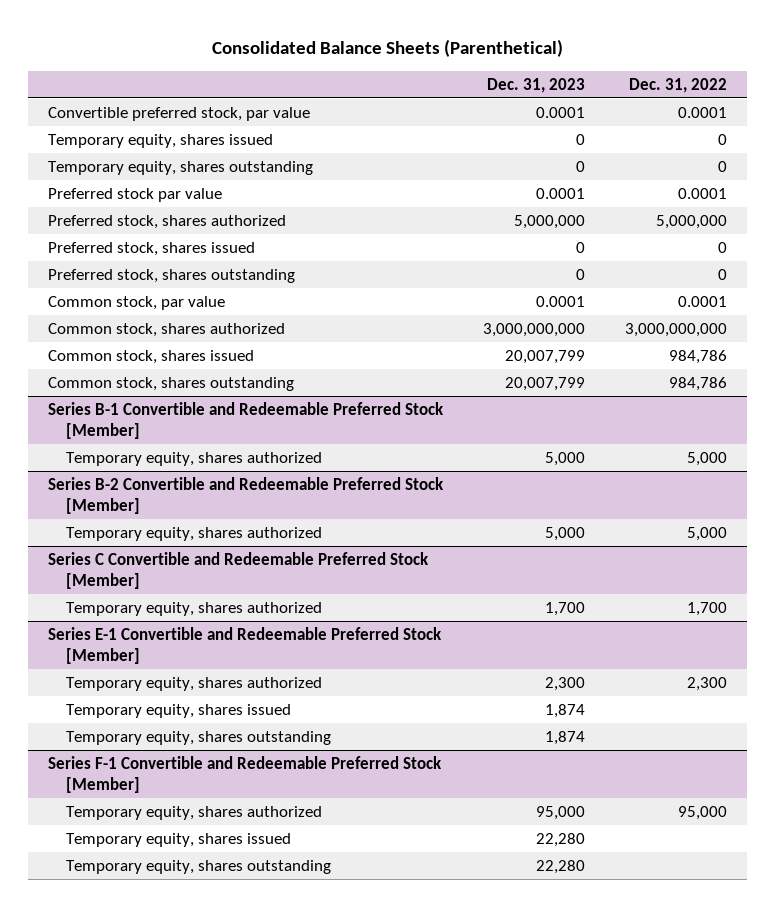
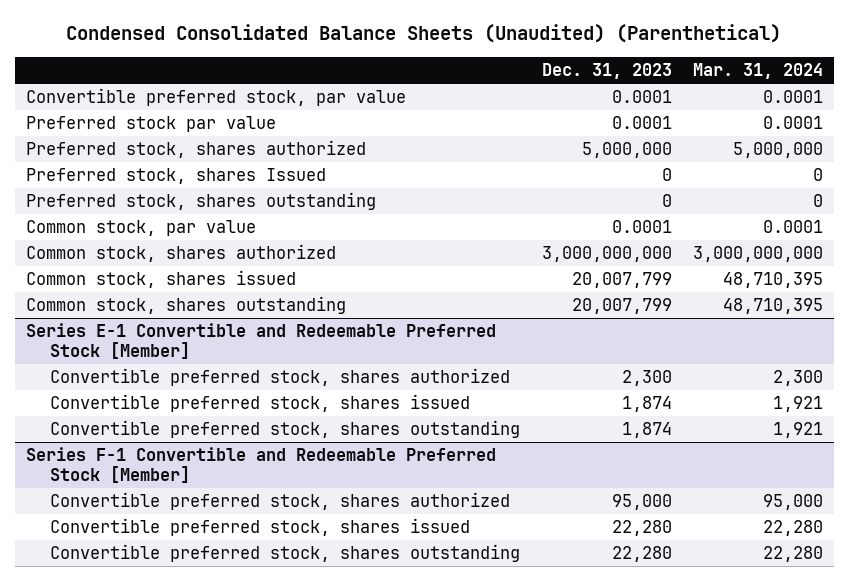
- Consolidated Balance Sheets (Parenthetical)
+ Condensed Consolidated Balance Sheets (Unaudited) (Parenthetical)
- | Dec. 31, 2023 | Dec. 31, 2022
+ | Dec. 31, 2023 | Mar. 31, 2024
- Temporary equity, shares issued | 0 | 0
- Temporary equity, shares outstanding | 0 | 0
- Preferred stock, shares issued | 0 | 0
+ Preferred stock, shares Issued | 0 | 0
- Series B-1 Convertible and Redeemable Preferred Stock [Member]
- Temporary equity, shares authorized | 5,000 | 5,000
- Series B-2 Convertible and Redeemable Preferred Stock [Member]
- Temporary equity, shares authorized | 5,000 | 5,000
- Series C Convertible and Redeemable Preferred Stock [Member]
- Temporary equity, shares authorized | 1,700 | 1,700
@ Series E-1 Convertible and Redeemable Preferred Stock [Member]
- Temporary equity, shares authorized | 2,300 | 2,300
- Temporary equity, shares issued | 1,874 |
- Temporary equity, shares outstanding | 1,874 |
+ Convertible preferred stock, shares authorized | 2,300 | 2,300
+ Convertible preferred stock, shares issued | 1,874 | 1,921
+ Convertible preferred stock, shares outstanding | 1,874 | 1,921
@ Series F-1 Convertible and Redeemable Preferred Stock [Member]
- Temporary equity, shares authorized | 95,000 | 95,000
- Temporary equity, shares issued | 22,280 |
- Temporary equity, shares outstanding | 22,280 |
+ Convertible preferred stock, shares authorized | 95,000 | 95,000
+ Convertible preferred stock, shares issued | 22,280 | 22,280
+ Convertible preferred stock, shares outstanding | 22,280 | 22,280

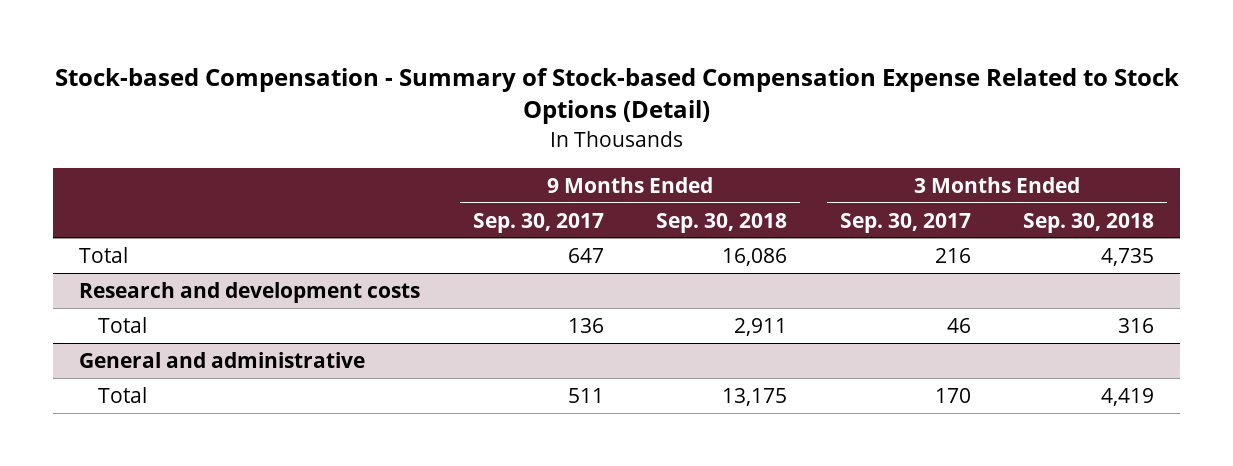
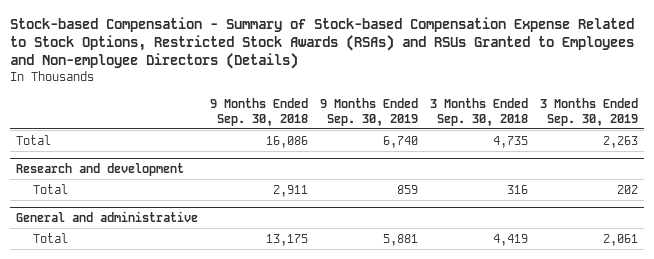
- Stock-based Compensation - Summary of Stock-based Compensation Expense Related to Stock Options (Detail)
+ Stock-based Compensation - Summary of Stock-based Compensation Expense Related to Stock Options, Restricted Stock Awards (RSAs) and RSUs Granted to Employees and Non-employee Directors (Details)
- | 9 Months Ended Sep. 30, 2017 | 9 Months Ended Sep. 30, 2018 | 3 Months Ended Sep. 30, 2017 | 3 Months Ended Sep. 30, 2018
+ | 9 Months Ended Sep. 30, 2018 | 9 Months Ended Sep. 30, 2019 | 3 Months Ended Sep. 30, 2018 | 3 Months Ended Sep. 30, 2019
- Research and development costs
+ Research and development

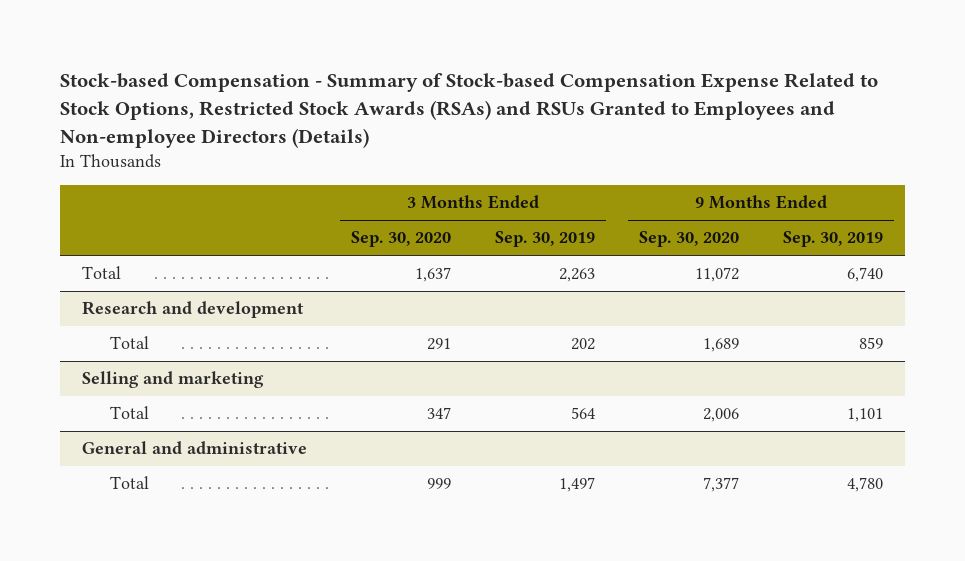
- | 9 Months Ended Sep. 30, 2018 | 9 Months Ended Sep. 30, 2019 | 3 Months Ended Sep. 30, 2018 | 3 Months Ended Sep. 30, 2019
+ | 3 Months Ended Sep. 30, 2020 | 3 Months Ended Sep. 30, 2019 | 9 Months Ended Sep. 30, 2020 | 9 Months Ended Sep. 30, 2019
+ Selling and marketing
+ Total | 347 | 564 | 2,006 | 1,101
@ General and administrative
- Total | 13,175 | 5,881 | 4,419 | 2,061
+ Total | 999 | 1,497 | 7,377 | 4,780

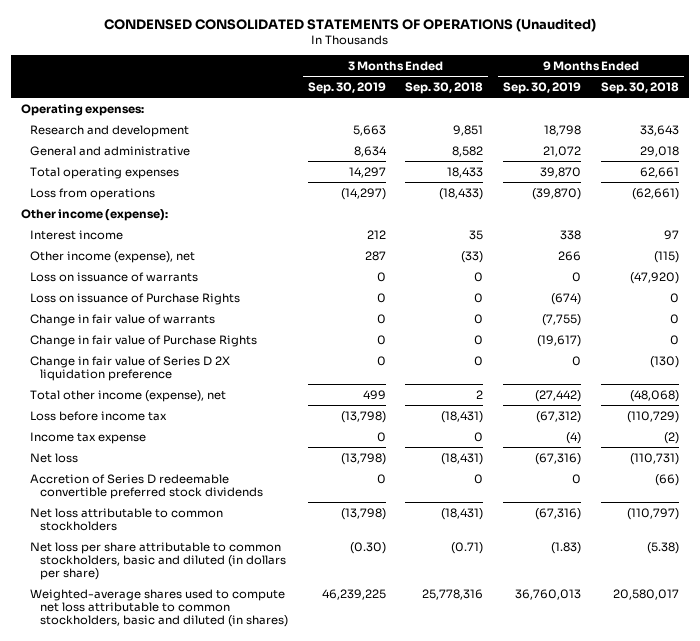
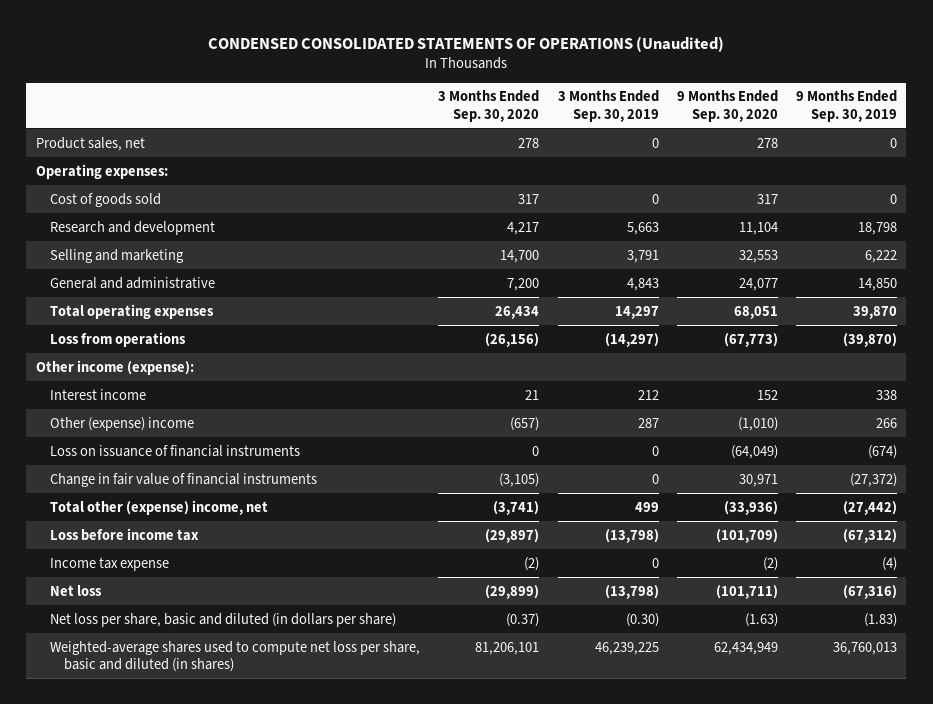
- | 3 Months Ended Sep. 30, 2019 | 3 Months Ended Sep. 30, 2018 | 9 Months Ended Sep. 30, 2019 | 9 Months Ended Sep. 30, 2018
+ | 3 Months Ended Sep. 30, 2020 | 3 Months Ended Sep. 30, 2019 | 9 Months Ended Sep. 30, 2020 | 9 Months Ended Sep. 30, 2019
+ Product sales, net | 278 | 0 | 278 | 0
+ Cost of goods sold | 317 | 0 | 317 | 0
- General and administrative | 8,634 | 8,582 | 21,072 | 29,018
+ Selling and marketing | 14,700 | 3,791 | 32,553 | 6,222
+ General and administrative | 7,200 | 4,843 | 24,077 | 14,850
- Other income (expense), net | 287 | (33) | 266 | (115)
- Loss on issuance of warrants | 0 | 0 | 0 | (47,920)
- Loss on issuance of Purchase Rights | 0 | 0 | (674) | 0
- Change in fair value of warrants | 0 | 0 | (7,755) | 0
- Change in fair value of Purchase Rights | 0 | 0 | (19,617) | 0
- Change in fair value of Series D 2X liquidation preference | 0 | 0 | 0 | (130)
- Total other income (expense), net | 499 | 2 | (27,442) | (48,068)
+ Other (expense) income | (657) | 287 | (1,010) | 266
+ Loss on issuance of financial instruments | 0 | 0 | (64,049) | (674)
+ Change in fair value of financial instruments | (3,105) | 0 | 30,971 | (27,372)
+ Total other (expense) income, net | (3,741) | 499 | (33,936) | (27,442)
- Accretion of Series D redeemable convertible preferred stock dividends | 0 | 0 | 0 | (66)
- Net loss attributable to common stockholders | (13,798) | (18,431) | (67,316) | (110,797)
- Net loss per share attributable to common stockholders, basic and diluted (in dollars per share) | (0.30) | (0.71) | (1.83) | (5.38)
- Weighted-average shares used to compute net loss attributable to common stockholders, basic and diluted (in shares) | 46,239,225 | 25,778,316 | 36,760,013 | 20,580,017
+ Net loss per share, basic and diluted (in dollars per share) | (0.37) | (0.30) | (1.63) | (1.83)
+ Weighted-average shares used to compute net loss per share, basic and diluted (in shares) | 81,206,101 | 46,239,225 | 62,434,949 | 36,760,013

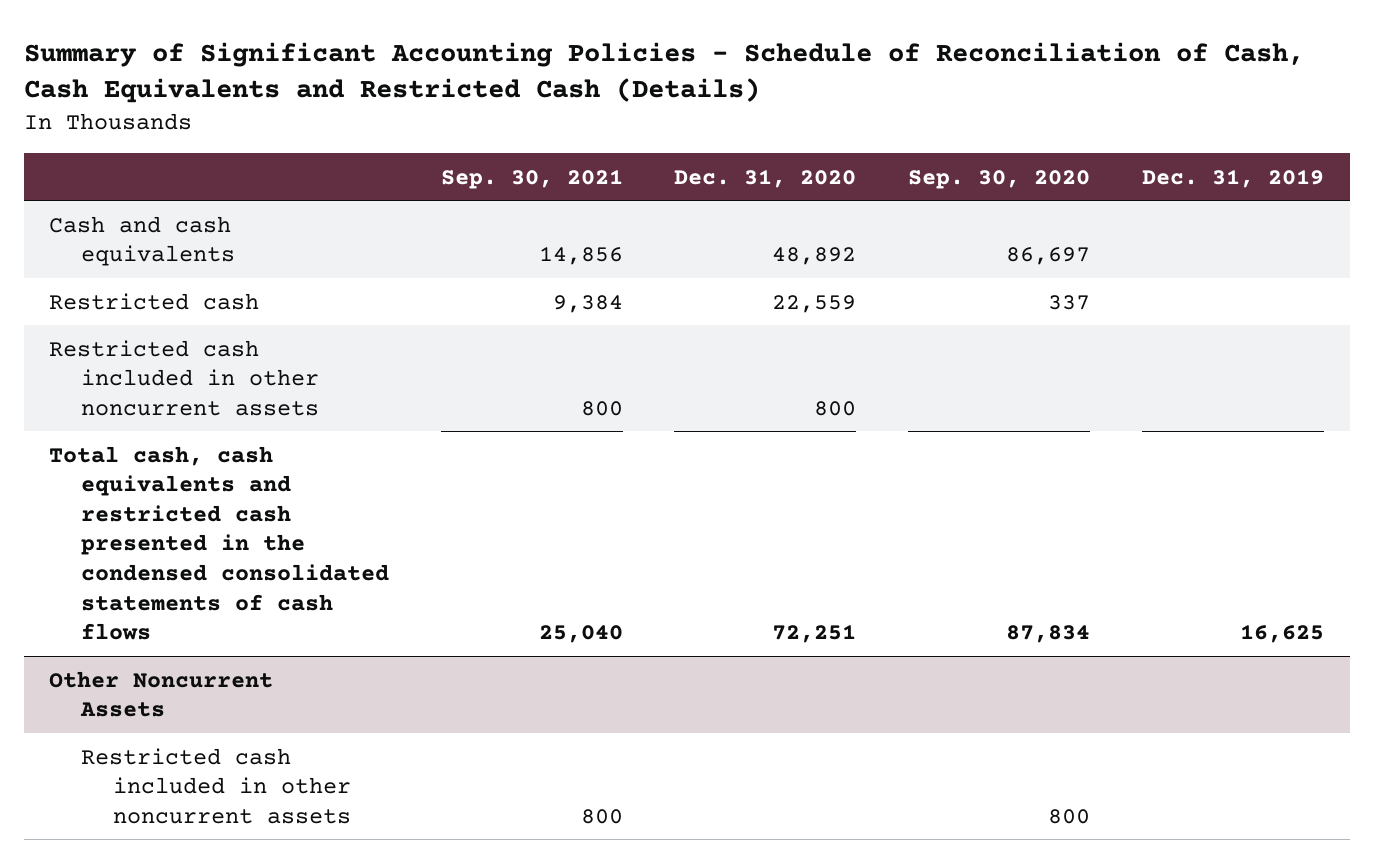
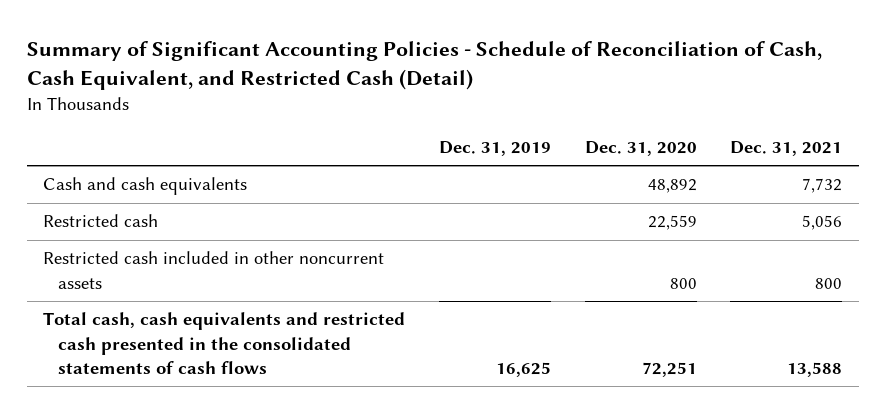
- Summary of Significant Accounting Policies - Schedule of Reconciliation of Cash, Cash Equivalents and Restricted Cash (Details)
+ Summary of Significant Accounting Policies - Schedule of Reconciliation of Cash, Cash Equivalent, and Restricted Cash (Detail)
- | Sep. 30, 2021 | Dec. 31, 2020 | Sep. 30, 2020 | Dec. 31, 2019
+ | Dec. 31, 2019 | Dec. 31, 2020 | Dec. 31, 2021
- Total cash, cash equivalents and restricted cash presented in the condensed consolidated statements of cash flows | 25,040 | 72,251 | 87,834 | 16,625
- Other Noncurrent Assets
- Restricted cash included in other noncurrent assets | 800 | | 800 |
+ Total cash, cash equivalents and restricted cash presented in the consolidated statements of cash flows | 16,625 | 72,251 | 13,588

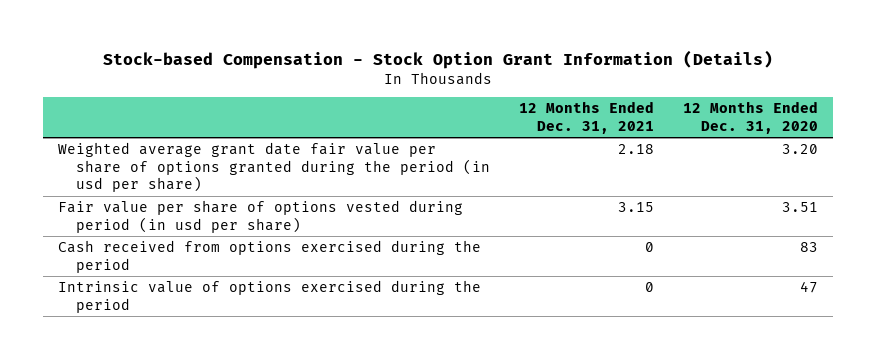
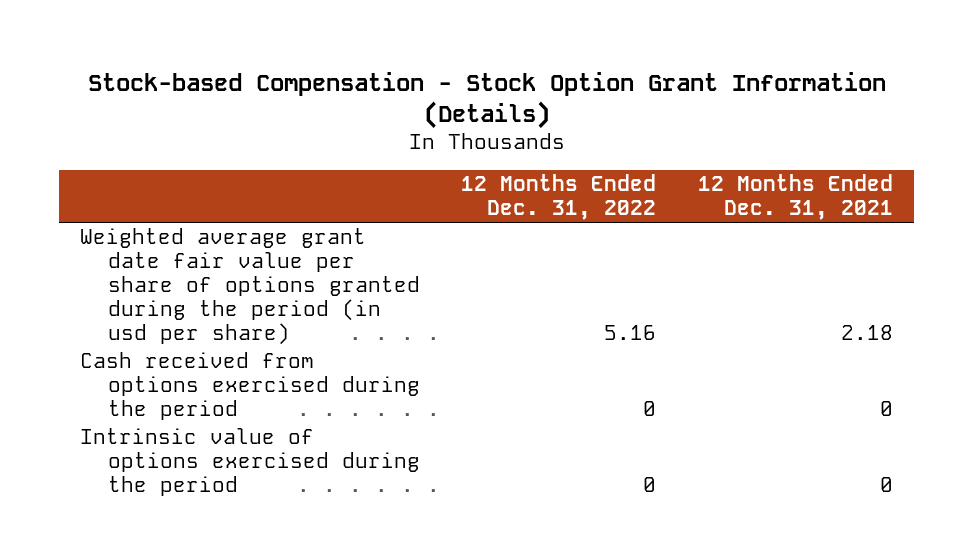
- | 12 Months Ended Dec. 31, 2021 | 12 Months Ended Dec. 31, 2020
+ | 12 Months Ended Dec. 31, 2022 | 12 Months Ended Dec. 31, 2021
- Fair value per share of options vested during period (in usd per share) | 3.15 | 3.51

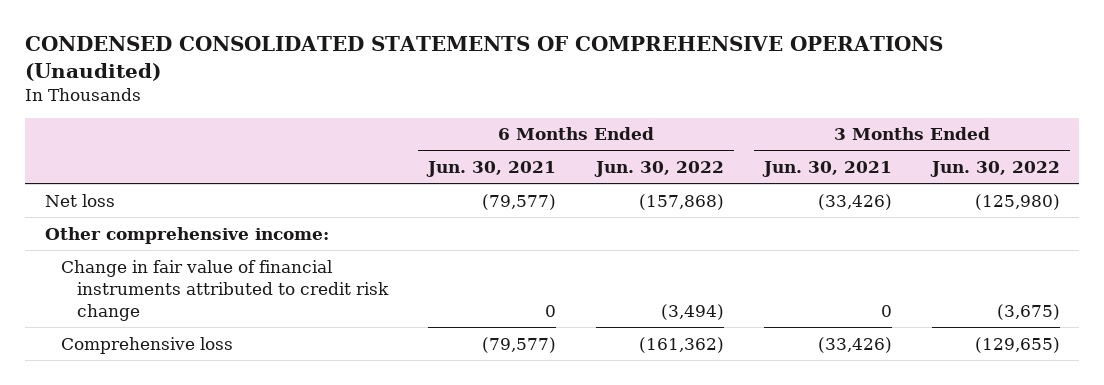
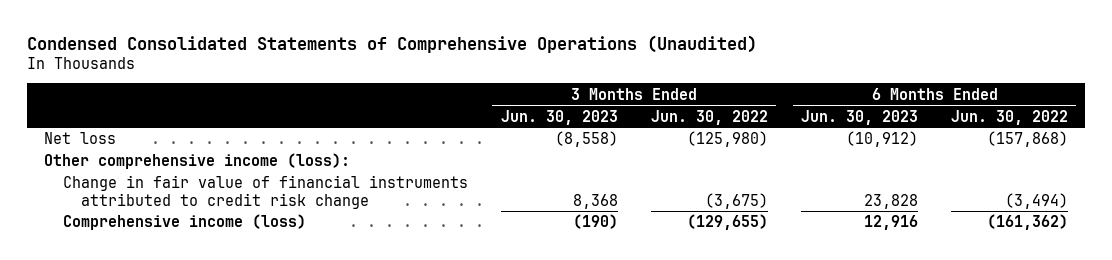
- CONDENSED CONSOLIDATED STATEMENTS OF COMPREHENSIVE OPERATIONS (Unaudited)
+ Condensed Consolidated Statements of Comprehensive Operations (Unaudited)
- | 6 Months Ended Jun. 30, 2021 | 6 Months Ended Jun. 30, 2022 | 3 Months Ended Jun. 30, 2021 | 3 Months Ended Jun. 30, 2022
+ | 3 Months Ended Jun. 30, 2023 | 3 Months Ended Jun. 30, 2022 | 6 Months Ended Jun. 30, 2023 | 6 Months Ended Jun. 30, 2022
- Other comprehensive income:
+ Other comprehensive income (loss):
- Comprehensive loss | (79,577) | (161,362) | (33,426) | (129,655)
+ Comprehensive income (loss) | (190) | (129,655) | 12,916 | (161,362)

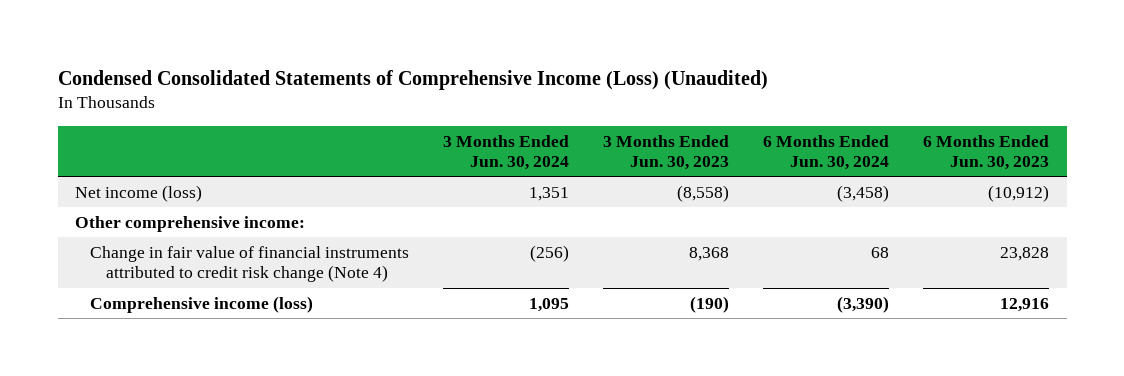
- Condensed Consolidated Statements of Comprehensive Operations (Unaudited)
+ Condensed Consolidated Statements of Comprehensive Income (Loss) (Unaudited)
- | 3 Months Ended Jun. 30, 2023 | 3 Months Ended Jun. 30, 2022 | 6 Months Ended Jun. 30, 2023 | 6 Months Ended Jun. 30, 2022
+ | 3 Months Ended Jun. 30, 2024 | 3 Months Ended Jun. 30, 2023 | 6 Months Ended Jun. 30, 2024 | 6 Months Ended Jun. 30, 2023
- Net loss | (8,558) | (125,980) | (10,912) | (157,868)
- Other comprehensive income (loss):
- Change in fair value of financial instruments attributed to credit risk change | 8,368 | (3,675) | 23,828 | (3,494)
+ Net income (loss) | 1,351 | (8,558) | (3,458) | (10,912)
+ Other comprehensive income:
+ Change in fair value of financial instruments attributed to credit risk change (Note 4) | (256) | 8,368 | 68 | 23,828

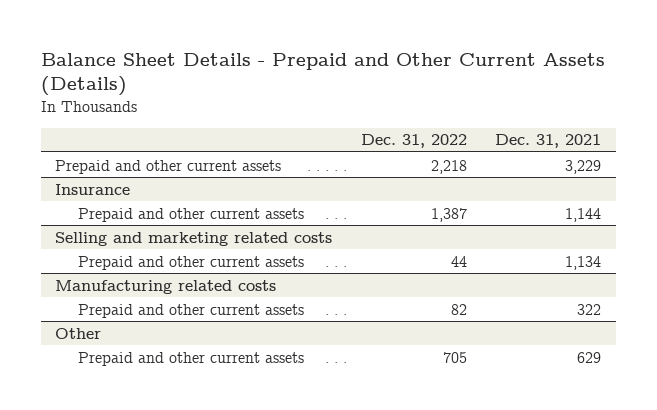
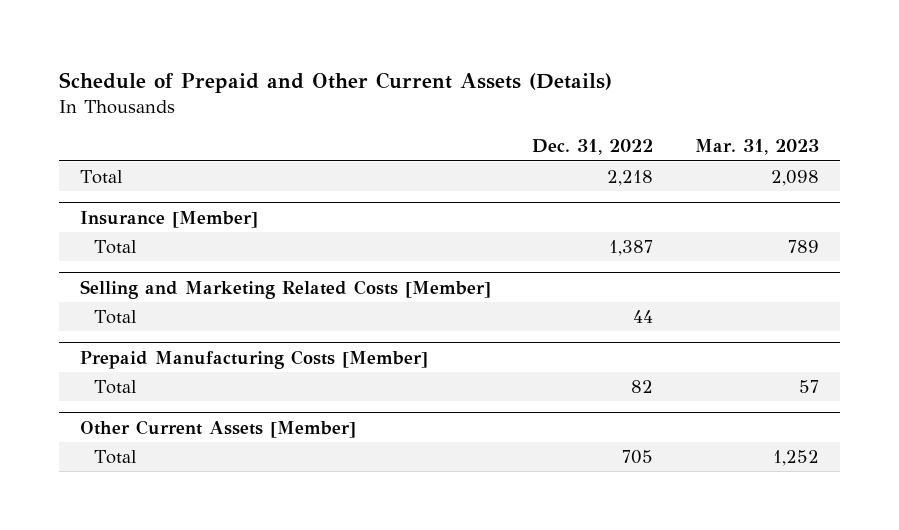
- Balance Sheet Details - Prepaid and Other Current Assets (Details)
+ Schedule of Prepaid and Other Current Assets (Details)
- | Dec. 31, 2022 | Dec. 31, 2021
+ | Dec. 31, 2022 | Mar. 31, 2023
- Prepaid and other current assets | 2,218 | 3,229
- Insurance
- Prepaid and other current assets | 1,387 | 1,144
- Selling and marketing related costs
- Prepaid and other current assets | 44 | 1,134
- Manufacturing related costs
- Prepaid and other current assets | 82 | 322
- Other
- Prepaid and other current assets | 705 | 629
+ Total | 2,218 | 2,098
+ Insurance [Member]
+ Total | 1,387 | 789
+ Selling and Marketing Related Costs [Member]
+ Total | 44 |
+ Prepaid Manufacturing Costs [Member]
+ Total | 82 | 57
+ Other Current Assets [Member]
+ Total | 705 | 1,252

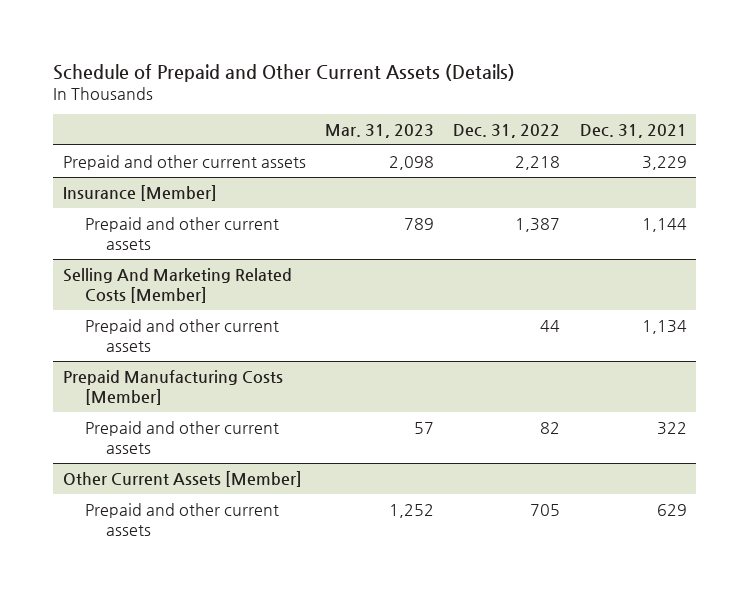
- | Dec. 31, 2022 | Mar. 31, 2023
+ | Mar. 31, 2023 | Dec. 31, 2022 | Dec. 31, 2021
- Total | 2,218 | 2,098
+ Prepaid and other current assets | 2,098 | 2,218 | 3,229
@ Insurance [Member]
- Total | 1,387 | 789
- Selling and Marketing Related Costs [Member]
- Total | 44 |
@ Insurance [Member]
+ Prepaid and other current assets | 789 | 1,387 | 1,144
+ Selling And Marketing Related Costs [Member]
+ Prepaid and other current assets | | 44 | 1,134
@ Prepaid Manufacturing Costs [Member]
- Total | 82 | 57
+ Prepaid and other current assets | 57 | 82 | 322
@ Other Current Assets [Member]
- Total | 705 | 1,252
+ Prepaid and other current assets | 1,252 | 705 | 629

